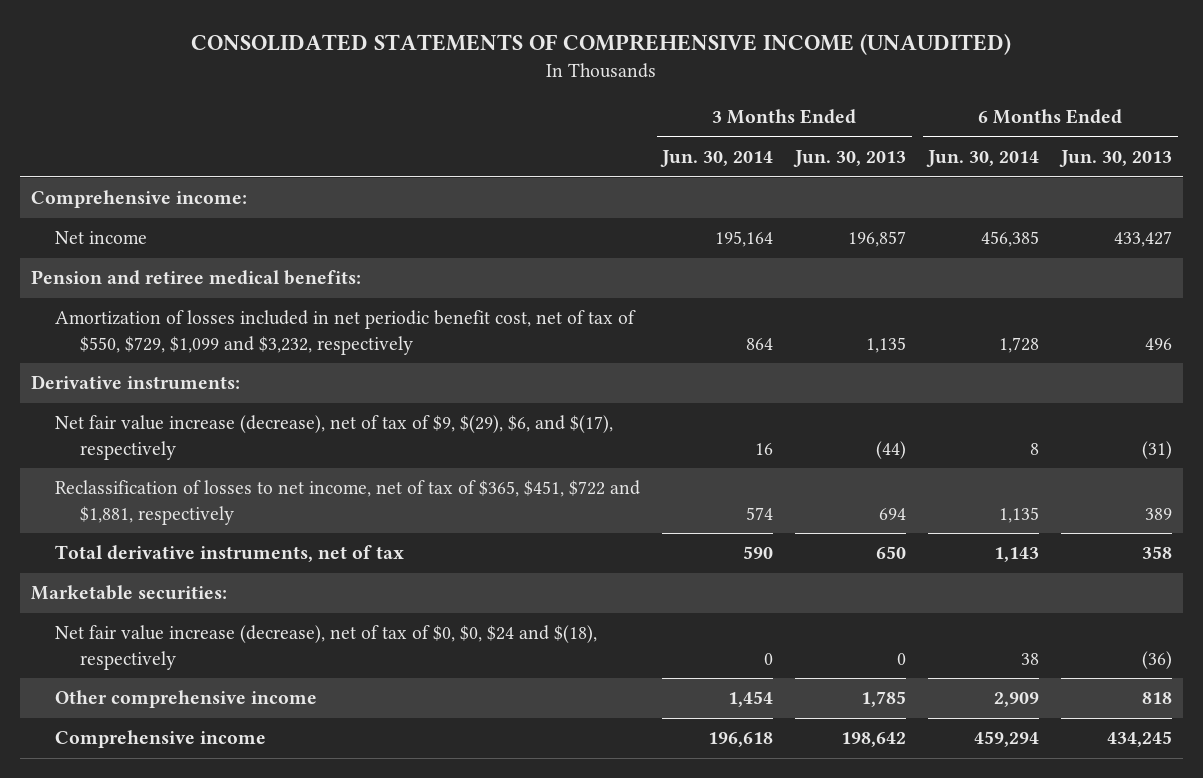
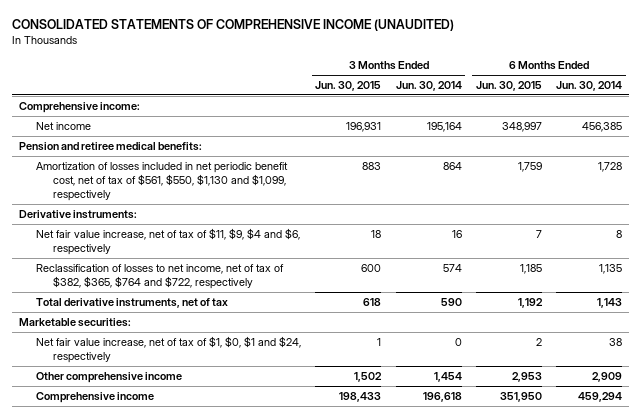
- | 3 Months Ended Jun. 30, 2014 | 3 Months Ended Jun. 30, 2013 | 6 Months Ended Jun. 30, 2014 | 6 Months Ended Jun. 30, 2013
+ | 3 Months Ended Jun. 30, 2015 | 3 Months Ended Jun. 30, 2014 | 6 Months Ended Jun. 30, 2015 | 6 Months Ended Jun. 30, 2014
- Amortization of losses included in net periodic benefit cost, net of tax of $550, $729, $1,099 and $3,232, respectively | 864 | 1,135 | 1,728 | 496
+ Amortization of losses included in net periodic benefit cost, net of tax of $561, $550, $1,130 and $1,099, respectively | 883 | 864 | 1,759 | 1,728
- Net fair value increase (decrease), net of tax of $9, $(29), $6, and $(17), respectively | 16 | (44) | 8 | (31)
- Reclassification of losses to net income, net of tax of $365, $451, $722 and $1,881, respectively | 574 | 694 | 1,135 | 389
+ Net fair value increase, net of tax of $11, $9, $4 and $6, respectively | 18 | 16 | 7 | 8
+ Reclassification of losses to net income, net of tax of $382, $365, $764 and $722, respectively | 600 | 574 | 1,185 | 1,135
- Net fair value increase (decrease), net of tax of $0, $0, $24 and $(18), respectively | 0 | 0 | 38 | (36)
+ Net fair value increase, net of tax of $1, $0, $1 and $24, respectively | 1 | 0 | 2 | 38

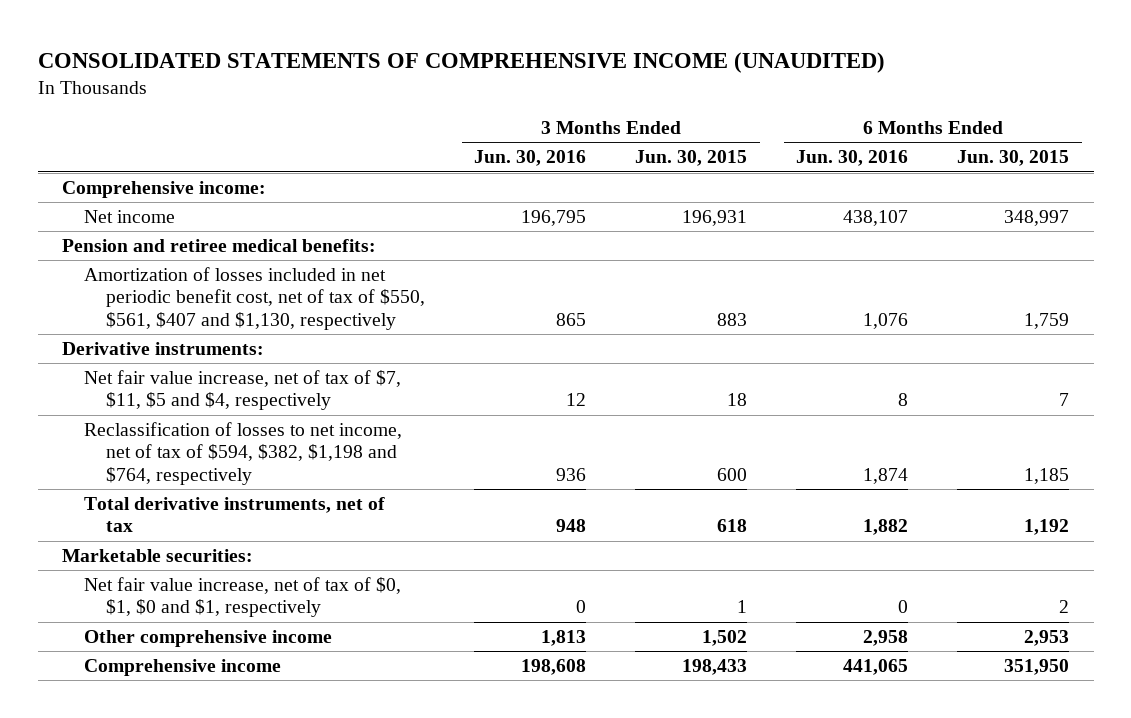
- | 3 Months Ended Jun. 30, 2015 | 3 Months Ended Jun. 30, 2014 | 6 Months Ended Jun. 30, 2015 | 6 Months Ended Jun. 30, 2014
+ | 3 Months Ended Jun. 30, 2016 | 3 Months Ended Jun. 30, 2015 | 6 Months Ended Jun. 30, 2016 | 6 Months Ended Jun. 30, 2015
- Amortization of losses included in net periodic benefit cost, net of tax of $561, $550, $1,130 and $1,099, respectively | 883 | 864 | 1,759 | 1,728
+ Amortization of losses included in net periodic benefit cost, net of tax of $550, $561, $407 and $1,130, respectively | 865 | 883 | 1,076 | 1,759
- Net fair value increase, net of tax of $11, $9, $4 and $6, respectively | 18 | 16 | 7 | 8
- Reclassification of losses to net income, net of tax of $382, $365, $764 and $722, respectively | 600 | 574 | 1,185 | 1,135
+ Net fair value increase, net of tax of $7, $11, $5 and $4, respectively | 12 | 18 | 8 | 7
+ Reclassification of losses to net income, net of tax of $594, $382, $1,198 and $764, respectively | 936 | 600 | 1,874 | 1,185
- Net fair value increase, net of tax of $1, $0, $1 and $24, respectively | 1 | 0 | 2 | 38
+ Net fair value increase, net of tax of $0, $1, $0 and $1, respectively | 0 | 1 | 0 | 2

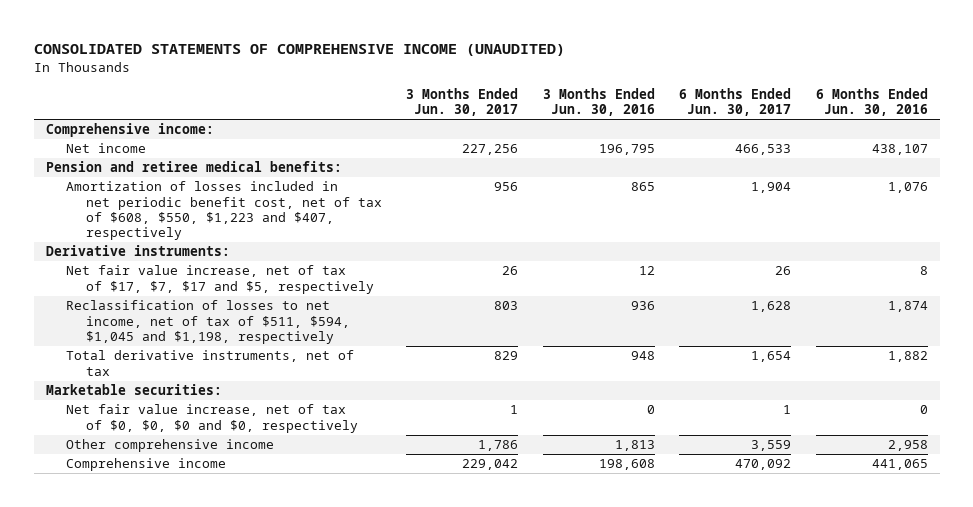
- | 3 Months Ended Jun. 30, 2016 | 3 Months Ended Jun. 30, 2015 | 6 Months Ended Jun. 30, 2016 | 6 Months Ended Jun. 30, 2015
+ | 3 Months Ended Jun. 30, 2017 | 3 Months Ended Jun. 30, 2016 | 6 Months Ended Jun. 30, 2017 | 6 Months Ended Jun. 30, 2016
- Amortization of losses included in net periodic benefit cost, net of tax of $550, $561, $407 and $1,130, respectively | 865 | 883 | 1,076 | 1,759
+ Amortization of losses included in net periodic benefit cost, net of tax of $608, $550, $1,223 and $407, respectively | 956 | 865 | 1,904 | 1,076
- Net fair value increase, net of tax of $7, $11, $5 and $4, respectively | 12 | 18 | 8 | 7
- Reclassification of losses to net income, net of tax of $594, $382, $1,198 and $764, respectively | 936 | 600 | 1,874 | 1,185
+ Net fair value increase, net of tax of $17, $7, $17 and $5, respectively | 26 | 12 | 26 | 8
+ Reclassification of losses to net income, net of tax of $511, $594, $1,045 and $1,198, respectively | 803 | 936 | 1,628 | 1,874
- Net fair value increase, net of tax of $0, $1, $0 and $1, respectively | 0 | 1 | 0 | 2
+ Net fair value increase, net of tax of $0, $0, $0 and $0, respectively | 1 | 0 | 1 | 0

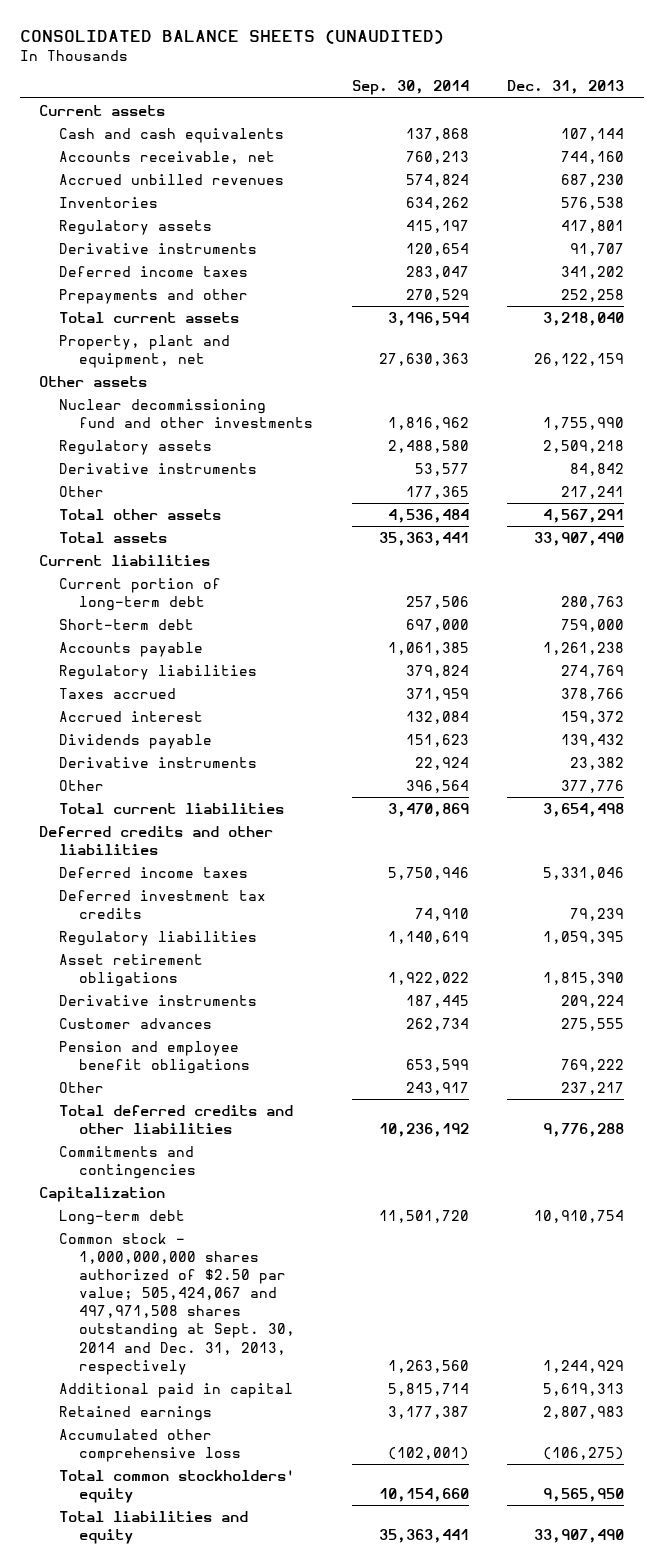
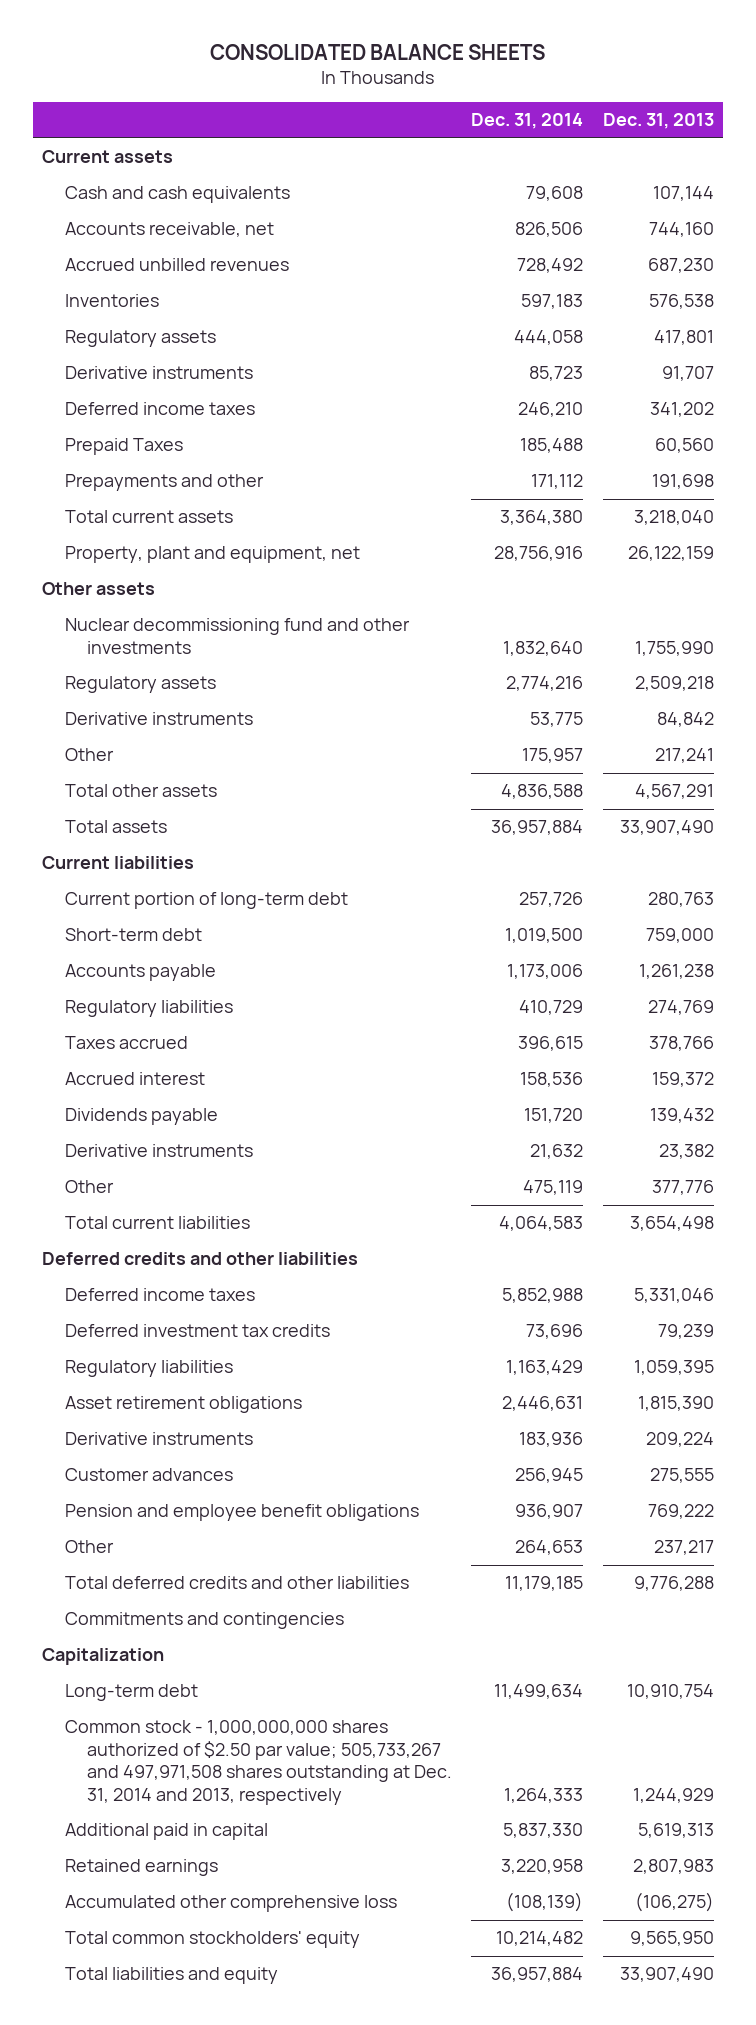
- CONSOLIDATED BALANCE SHEETS (UNAUDITED)
+ CONSOLIDATED BALANCE SHEETS
- | Sep. 30, 2014 | Dec. 31, 2013
+ | Dec. 31, 2014 | Dec. 31, 2013
- Prepayments and other | 270,529 | 252,258
+ Prepaid Taxes | 185,488 | 60,560
+ Prepayments and other | 171,112 | 191,698
- Common stock - 1,000,000,000 shares authorized of $2.50 par value; 505,424,067 and 497,971,508 shares outstanding at Sept. 30, 2014 and Dec. 31, 2013, respectively | 1,263,560 | 1,244,929
+ Common stock - 1,000,000,000 shares authorized of $2.50 par value; 505,733,267 and 497,971,508 shares outstanding at Dec. 31, 2014 and 2013, respectively | 1,264,333 | 1,244,929

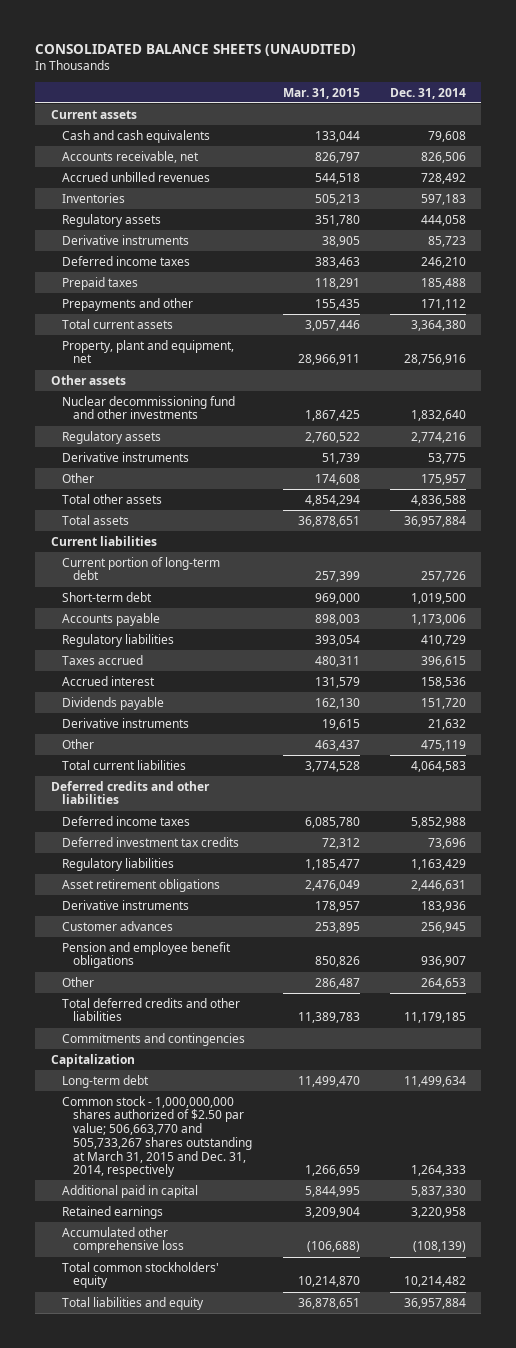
- CONSOLIDATED BALANCE SHEETS
+ CONSOLIDATED BALANCE SHEETS (UNAUDITED)
- | Dec. 31, 2014 | Dec. 31, 2013
+ | Mar. 31, 2015 | Dec. 31, 2014
- Prepaid Taxes | 185,488 | 60,560
+ Prepaid taxes | 118,291 | 185,488
- Common stock - 1,000,000,000 shares authorized of $2.50 par value; 505,733,267 and 497,971,508 shares outstanding at Dec. 31, 2014 and 2013, respectively | 1,264,333 | 1,244,929
+ Common stock - 1,000,000,000 shares authorized of $2.50 par value; 506,663,770 and 505,733,267 shares outstanding at March 31, 2015 and Dec. 31, 2014, respectively | 1,266,659 | 1,264,333

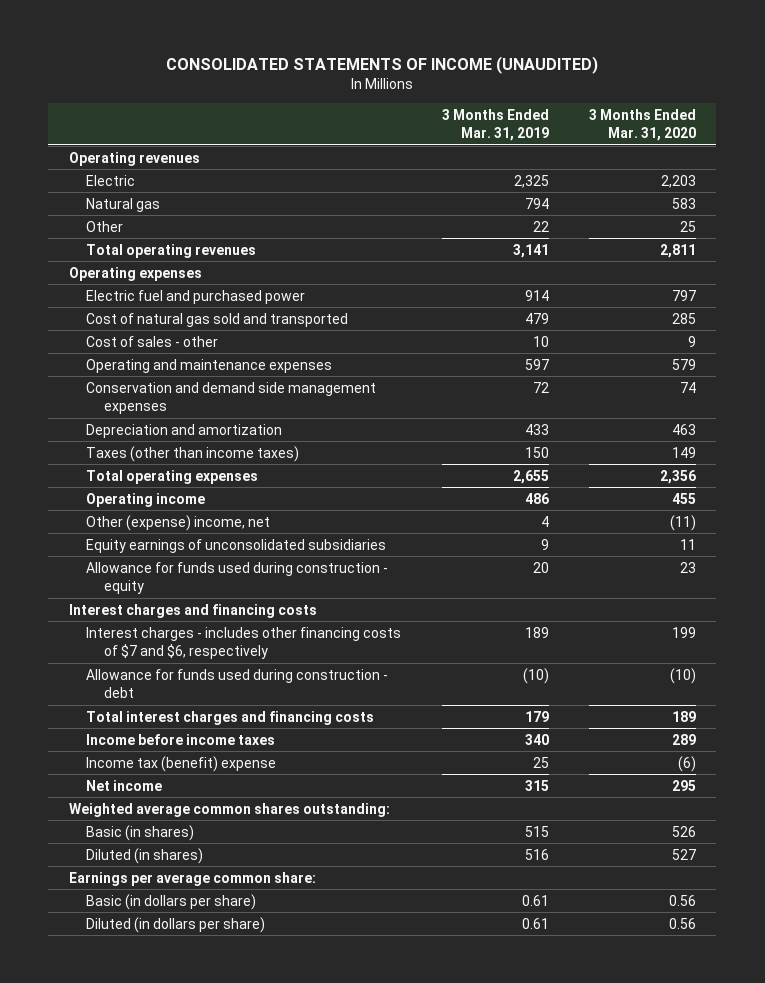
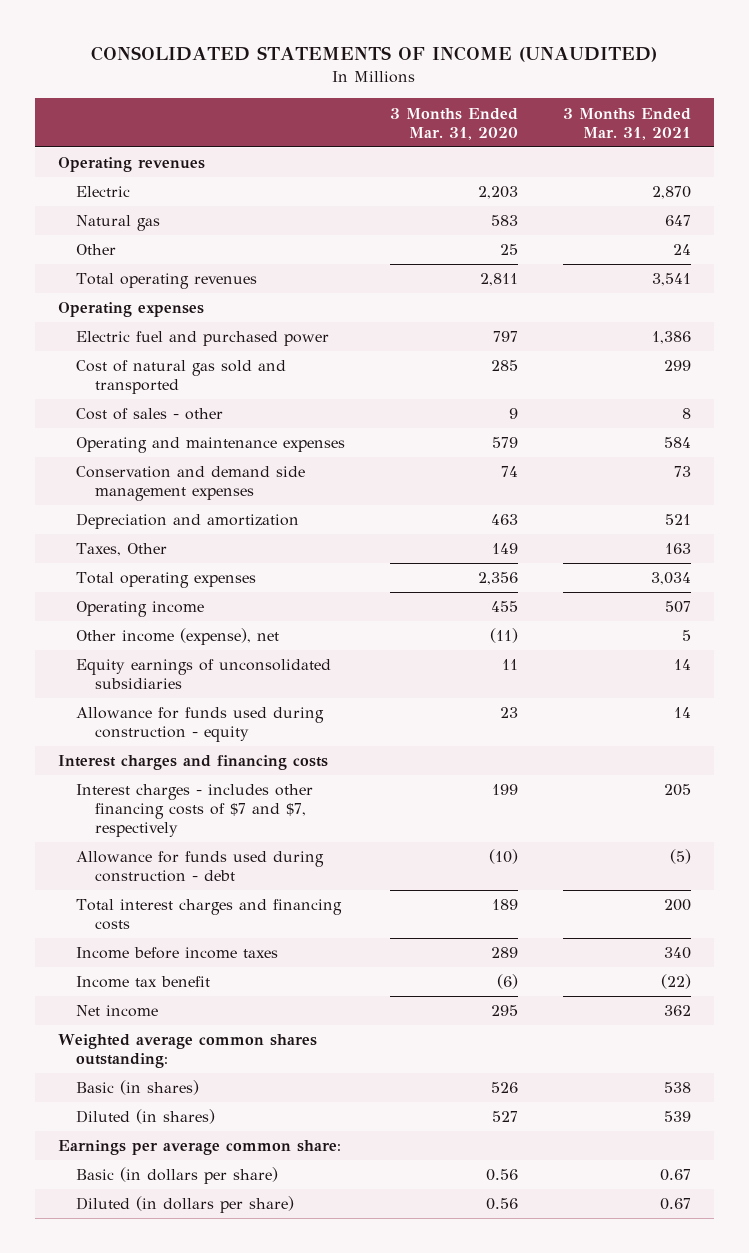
- | 3 Months Ended Mar. 31, 2019 | 3 Months Ended Mar. 31, 2020
+ | 3 Months Ended Mar. 31, 2020 | 3 Months Ended Mar. 31, 2021
- Taxes (other than income taxes) | 150 | 149
+ Taxes, Other | 149 | 163
- Other (expense) income, net | 4 | (11)
+ Other income (expense), net | (11) | 5
- Interest charges - includes other financing costs of $7 and $6, respectively | 189 | 199
+ Interest charges - includes other financing costs of $7 and $7, respectively | 199 | 205
- Income tax (benefit) expense | 25 | (6)
+ Income tax benefit | (6) | (22)

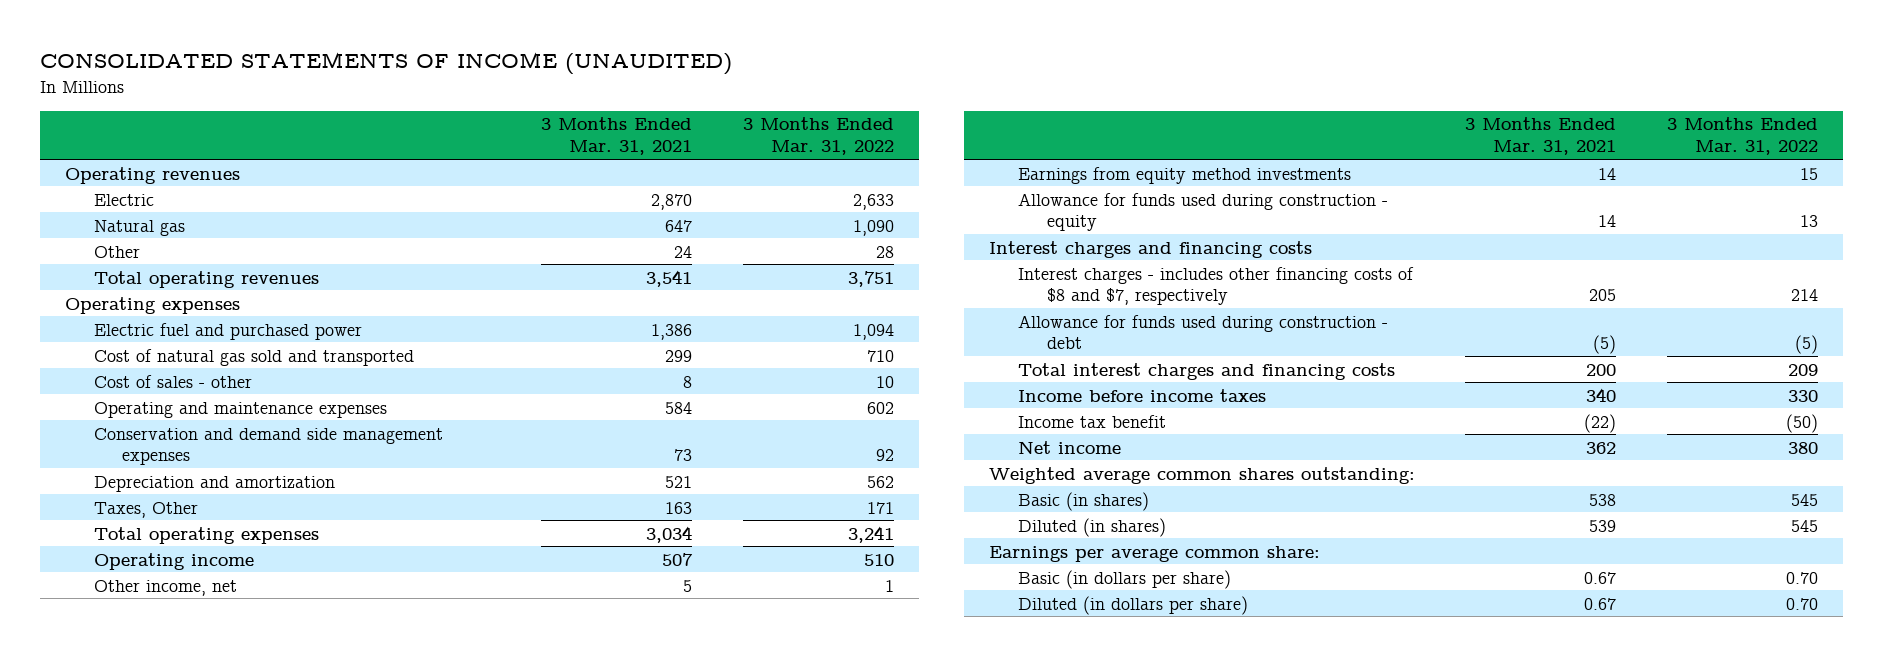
- | 3 Months Ended Mar. 31, 2020 | 3 Months Ended Mar. 31, 2021
+ | 3 Months Ended Mar. 31, 2021 | 3 Months Ended Mar. 31, 2022
- Other income (expense), net | (11) | 5
- Equity earnings of unconsolidated subsidiaries | 11 | 14
+ Other income, net | 5 | 1
+ Earnings from equity method investments | 14 | 15
- Interest charges - includes other financing costs of $7 and $7, respectively | 199 | 205
+ Interest charges - includes other financing costs of $8 and $7, respectively | 205 | 214

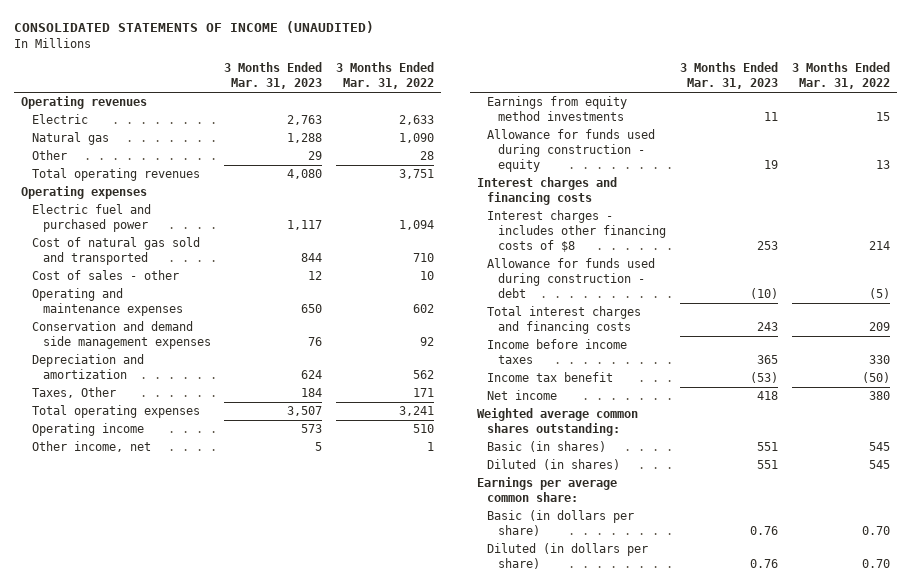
- | 3 Months Ended Mar. 31, 2021 | 3 Months Ended Mar. 31, 2022
+ | 3 Months Ended Mar. 31, 2023 | 3 Months Ended Mar. 31, 2022
- Interest charges - includes other financing costs of $8 and $7, respectively | 205 | 214
+ Interest charges - includes other financing costs of $8 | 253 | 214

